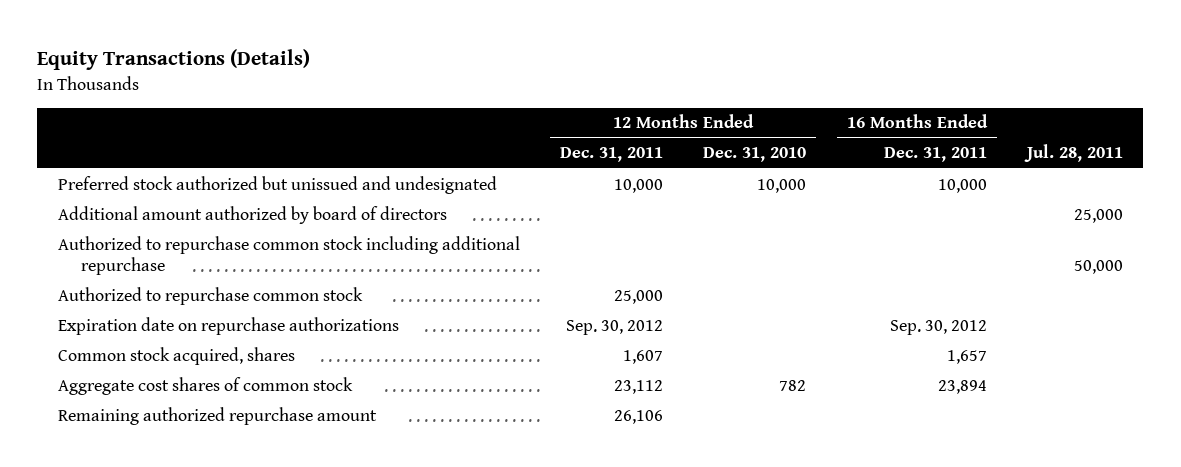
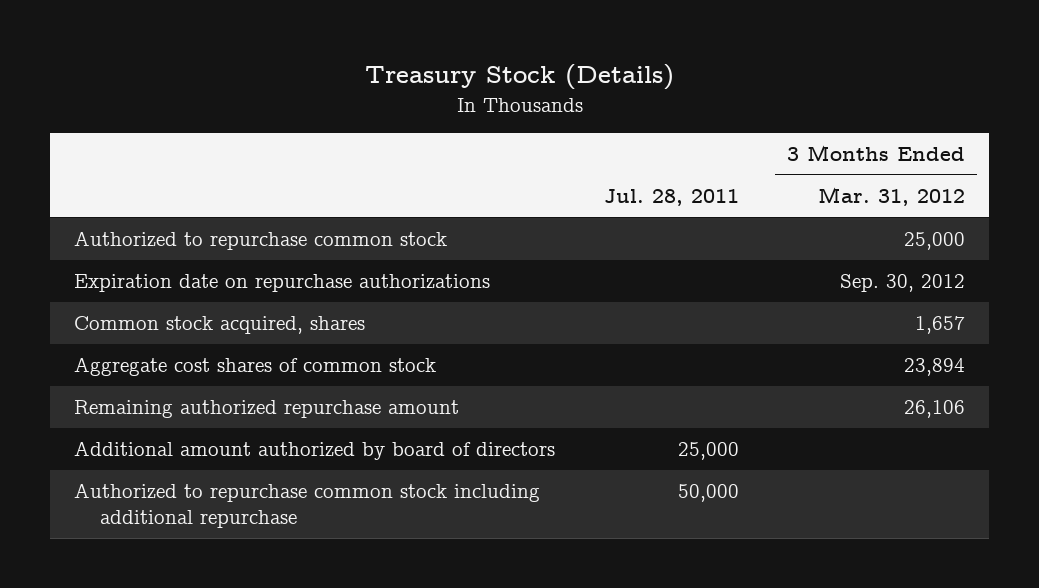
- Equity Transactions (Details)
+ Treasury Stock (Details)
- | 12 Months Ended Dec. 31, 2011 | 12 Months Ended Dec. 31, 2010 | 16 Months Ended Dec. 31, 2011 | Jul. 28, 2011
+ | Jul. 28, 2011 | 3 Months Ended Mar. 31, 2012
- Preferred stock authorized but unissued and undesignated | 10,000 | 10,000 | 10,000 |
moved down: Additional amount authorized by board of directors | 25,000 |
moved down: Authorized to repurchase common stock including additional repurchase | 50,000 |

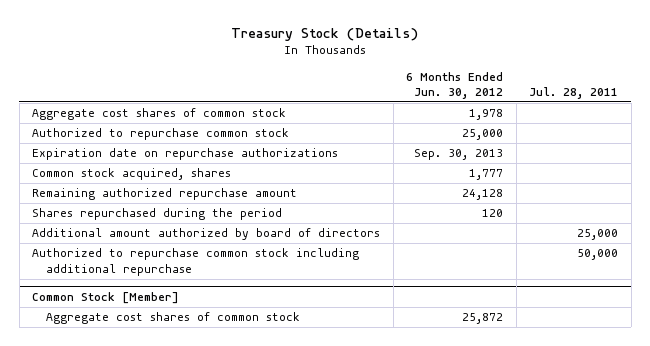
- | Jul. 28, 2011 | 3 Months Ended Mar. 31, 2012
+ | 6 Months Ended Jun. 30, 2012 | Jul. 28, 2011
moved up: Aggregate cost shares of common stock | 1,978 |
+ Shares repurchased during the period | 120 |
+ Common Stock [Member]
+ Aggregate cost shares of common stock | 25,872 |

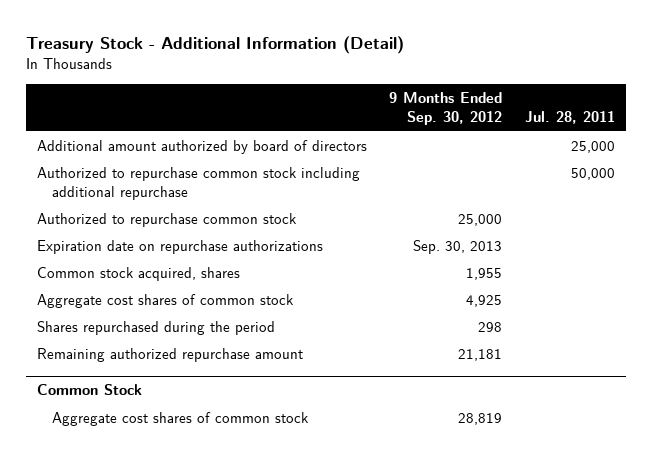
- Treasury Stock (Details)
+ Treasury Stock - Additional Information (Detail)
- | 6 Months Ended Jun. 30, 2012 | Jul. 28, 2011
+ | 9 Months Ended Sep. 30, 2012 | Jul. 28, 2011
moved up: Additional amount authorized by board of directors | | 25,000
moved up: Authorized to repurchase common stock including additional repurchase | | 50,000
moved down: Aggregate cost shares of common stock | 4,925 |
- Common Stock [Member]
moved down: Remaining authorized repurchase amount | 21,181 |
+ Common Stock

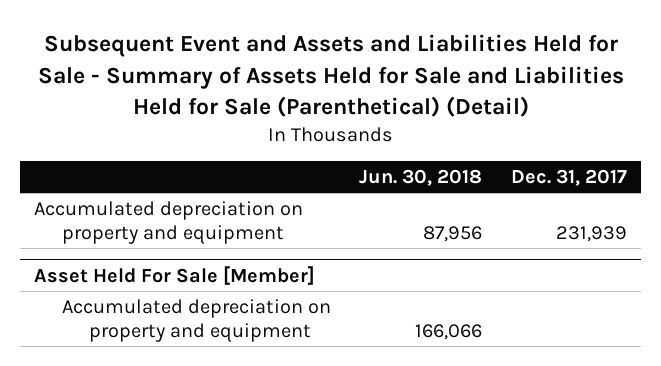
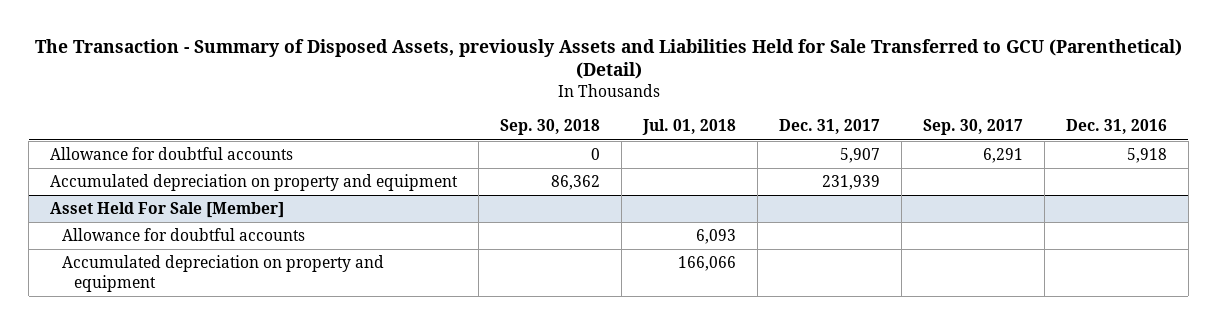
- Subsequent Event and Assets and Liabilities Held for Sale - Summary of Assets Held for Sale and Liabilities Held for Sale (Parenthetical) (Detail)
+ The Transaction - Summary of Disposed Assets, previously Assets and Liabilities Held for Sale Transferred to GCU (Parenthetical) (Detail)
- | Jun. 30, 2018 | Dec. 31, 2017
+ | Sep. 30, 2018 | Jul. 01, 2018 | Dec. 31, 2017 | Sep. 30, 2017 | Dec. 31, 2016
+ Allowance for doubtful accounts | 0 | | 5,907 | 6,291 | 5,918
@ Asset Held For Sale [Member]
+ Allowance for doubtful accounts | | 6,093 | | |

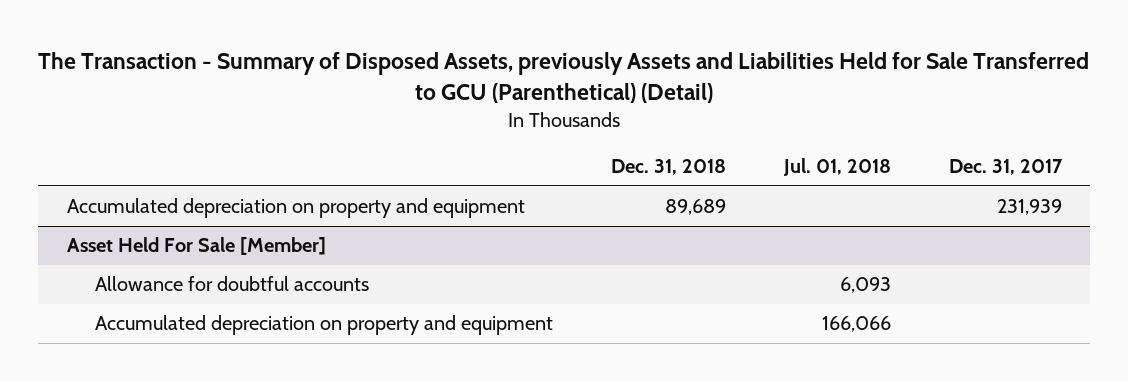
- | Sep. 30, 2018 | Jul. 01, 2018 | Dec. 31, 2017 | Sep. 30, 2017 | Dec. 31, 2016
+ | Dec. 31, 2018 | Jul. 01, 2018 | Dec. 31, 2017
- Allowance for doubtful accounts | 0 | | 5,907 | 6,291 | 5,918

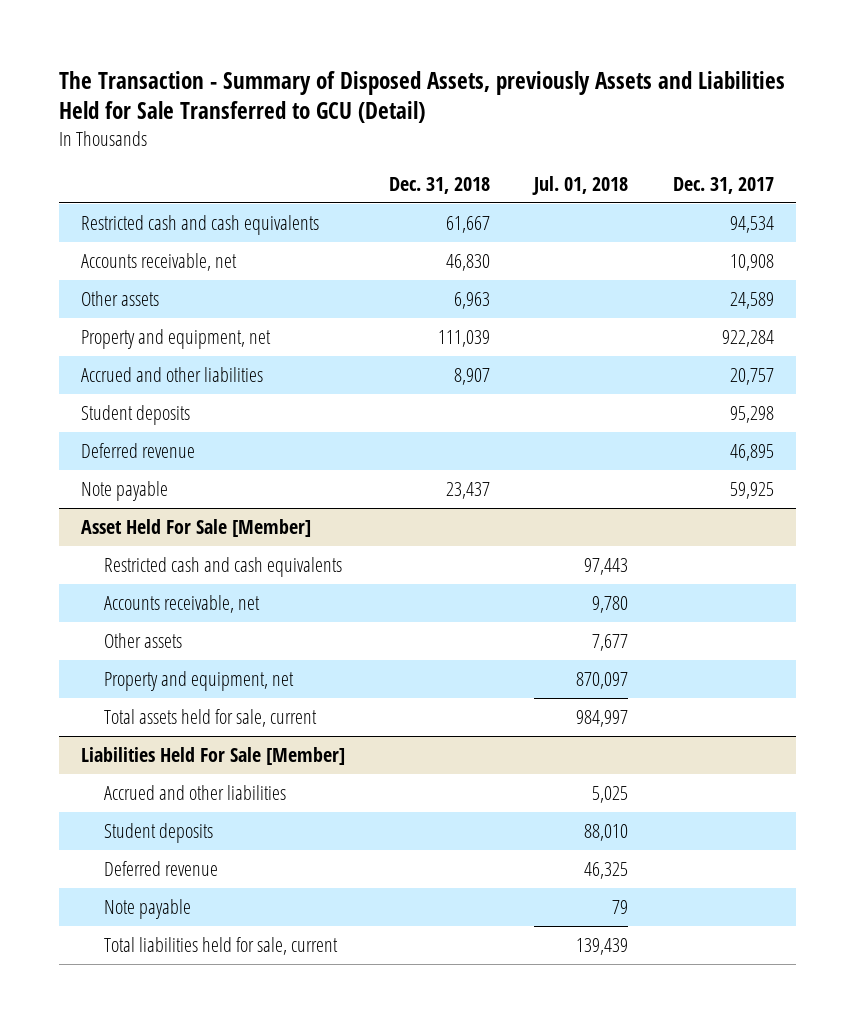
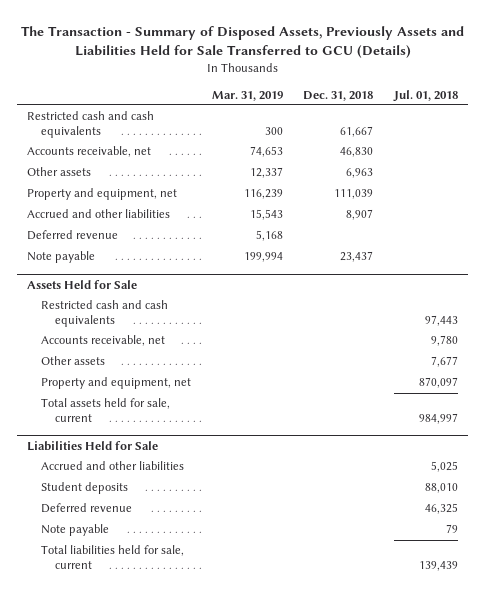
- The Transaction - Summary of Disposed Assets, previously Assets and Liabilities Held for Sale Transferred to GCU (Detail)
+ The Transaction - Summary of Disposed Assets, Previously Assets and Liabilities Held for Sale Transferred to GCU (Details)
- | Dec. 31, 2018 | Jul. 01, 2018 | Dec. 31, 2017
+ | Mar. 31, 2019 | Dec. 31, 2018 | Jul. 01, 2018
- Student deposits | | | 95,298
- Asset Held For Sale [Member]
+ Assets Held for Sale
- Liabilities Held For Sale [Member]
+ Liabilities Held for Sale

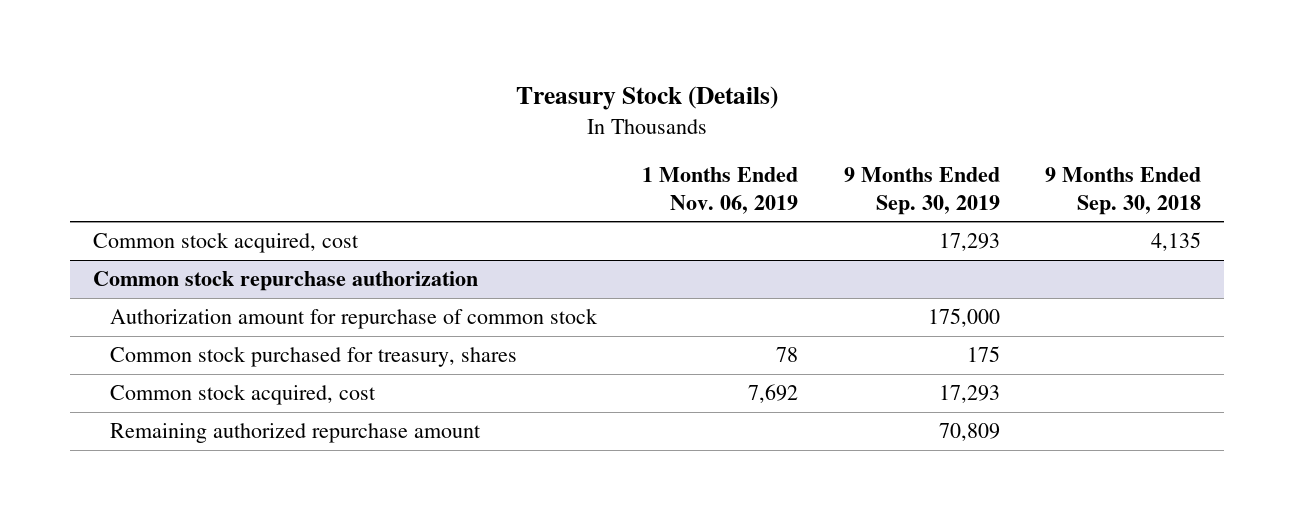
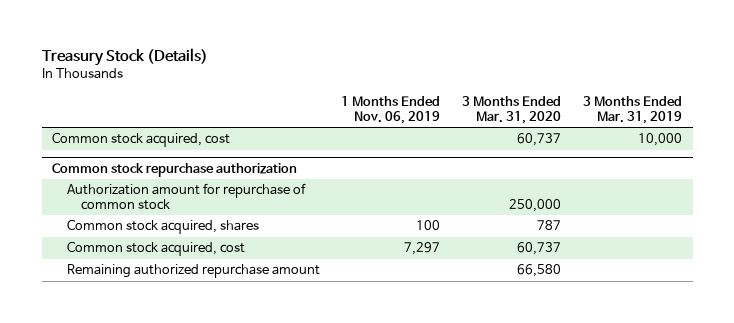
- | 1 Months Ended Nov. 06, 2019 | 9 Months Ended Sep. 30, 2019 | 9 Months Ended Sep. 30, 2018
+ | 1 Months Ended Nov. 06, 2019 | 3 Months Ended Mar. 31, 2020 | 3 Months Ended Mar. 31, 2019
@ Common stock repurchase authorization
- Common stock purchased for treasury, shares | 78 | 175 |
- Common stock acquired, cost | 7,692 | 17,293 |
+ Common stock acquired, shares | 100 | 787 |
+ Common stock acquired, cost | 7,297 | 60,737 |

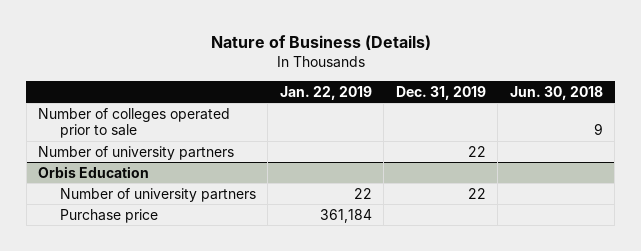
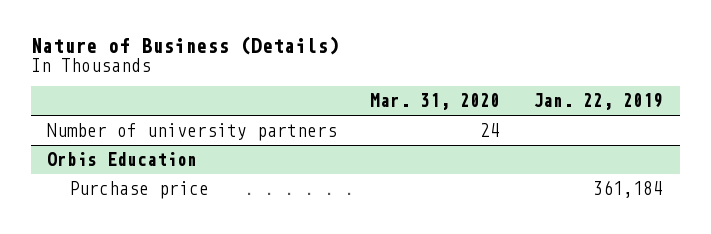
- | Jan. 22, 2019 | Dec. 31, 2019 | Jun. 30, 2018
+ | Mar. 31, 2020 | Jan. 22, 2019
- Number of colleges operated prior to sale | | | 9
@ Orbis Education
- Number of university partners | 22 | 22 |

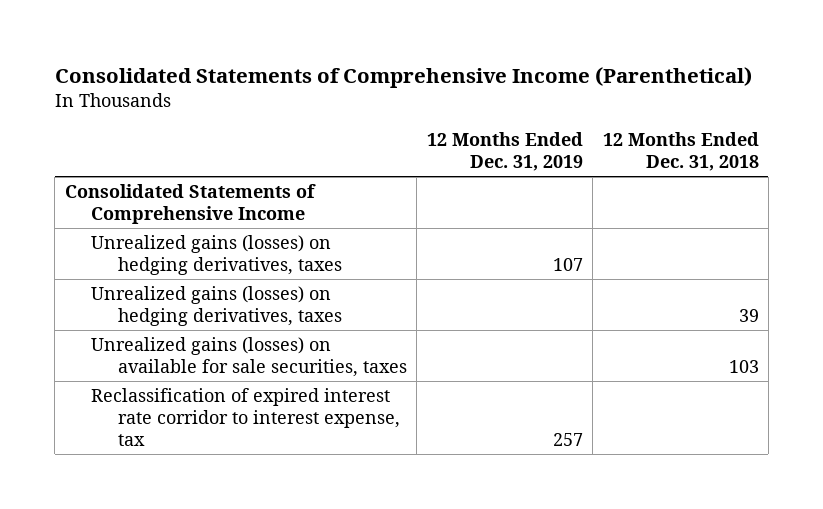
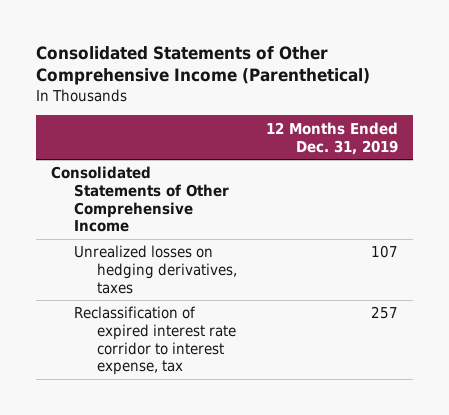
- Consolidated Statements of Comprehensive Income (Parenthetical)
+ Consolidated Statements of Other Comprehensive Income (Parenthetical)
- | 12 Months Ended Dec. 31, 2019 | 12 Months Ended Dec. 31, 2018
+ | 12 Months Ended Dec. 31, 2019
- Consolidated Statements of Comprehensive Income
- Unrealized gains (losses) on hedging derivatives, taxes | 107 |
- Unrealized gains (losses) on hedging derivatives, taxes | | 39
- Unrealized gains (losses) on available for sale securities, taxes | | 103
+ Consolidated Statements of Other Comprehensive Income
+ Unrealized losses on hedging derivatives, taxes | 107

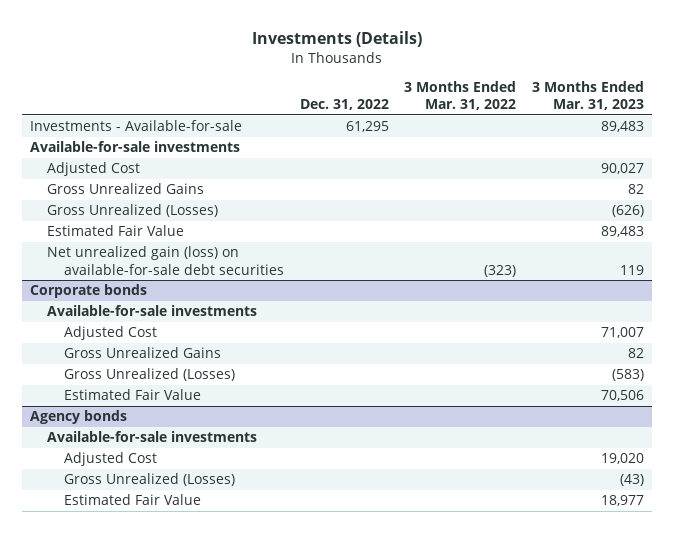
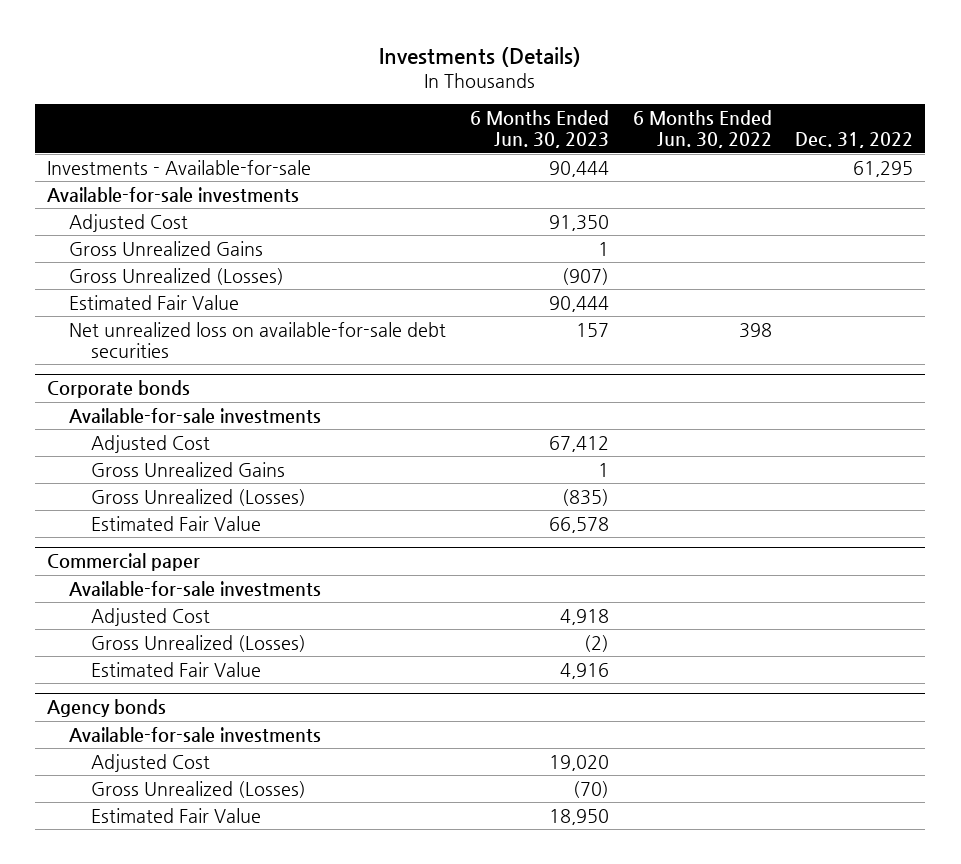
- | Dec. 31, 2022 | 3 Months Ended Mar. 31, 2022 | 3 Months Ended Mar. 31, 2023
+ | 6 Months Ended Jun. 30, 2023 | 6 Months Ended Jun. 30, 2022 | Dec. 31, 2022
- Net unrealized gain (loss) on available-for-sale debt securities | | (323) | 119
+ Net unrealized loss on available-for-sale debt securities | 157 | 398 |
+ Commercial paper
+ Available-for-sale investments
+ Adjusted Cost | 4,918 | |
+ Gross Unrealized (Losses) | (2) | |
+ Estimated Fair Value | 4,916 | |

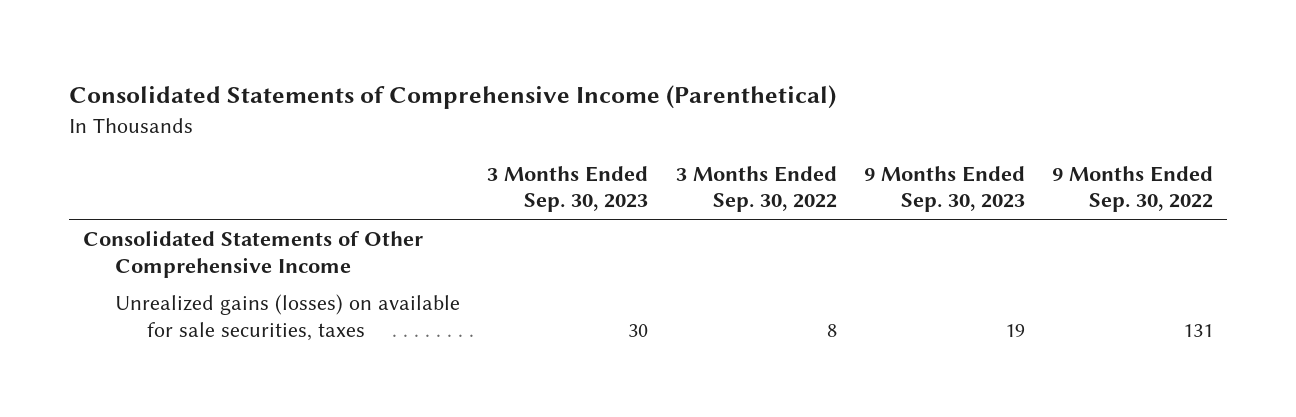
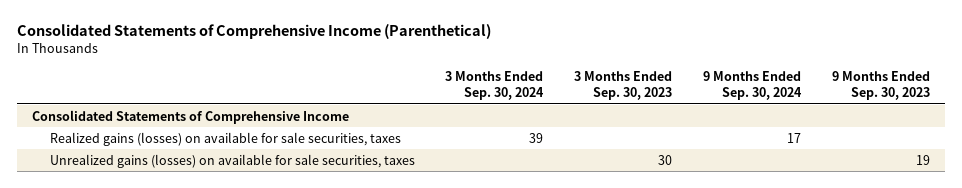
- | 3 Months Ended Sep. 30, 2023 | 3 Months Ended Sep. 30, 2022 | 9 Months Ended Sep. 30, 2023 | 9 Months Ended Sep. 30, 2022
+ | 3 Months Ended Sep. 30, 2024 | 3 Months Ended Sep. 30, 2023 | 9 Months Ended Sep. 30, 2024 | 9 Months Ended Sep. 30, 2023
- Consolidated Statements of Other Comprehensive Income
+ Consolidated Statements of Comprehensive Income
+ Realized gains (losses) on available for sale securities, taxes | 39 | | 17 |

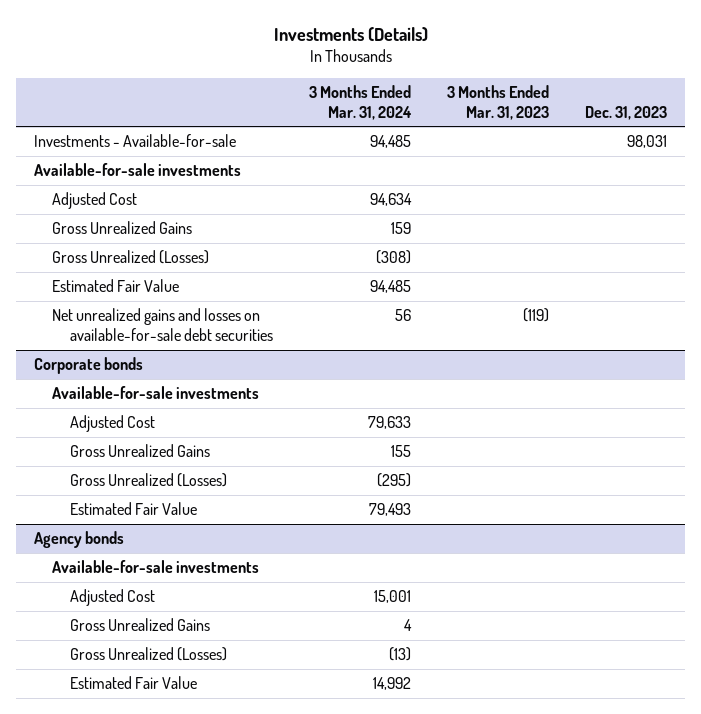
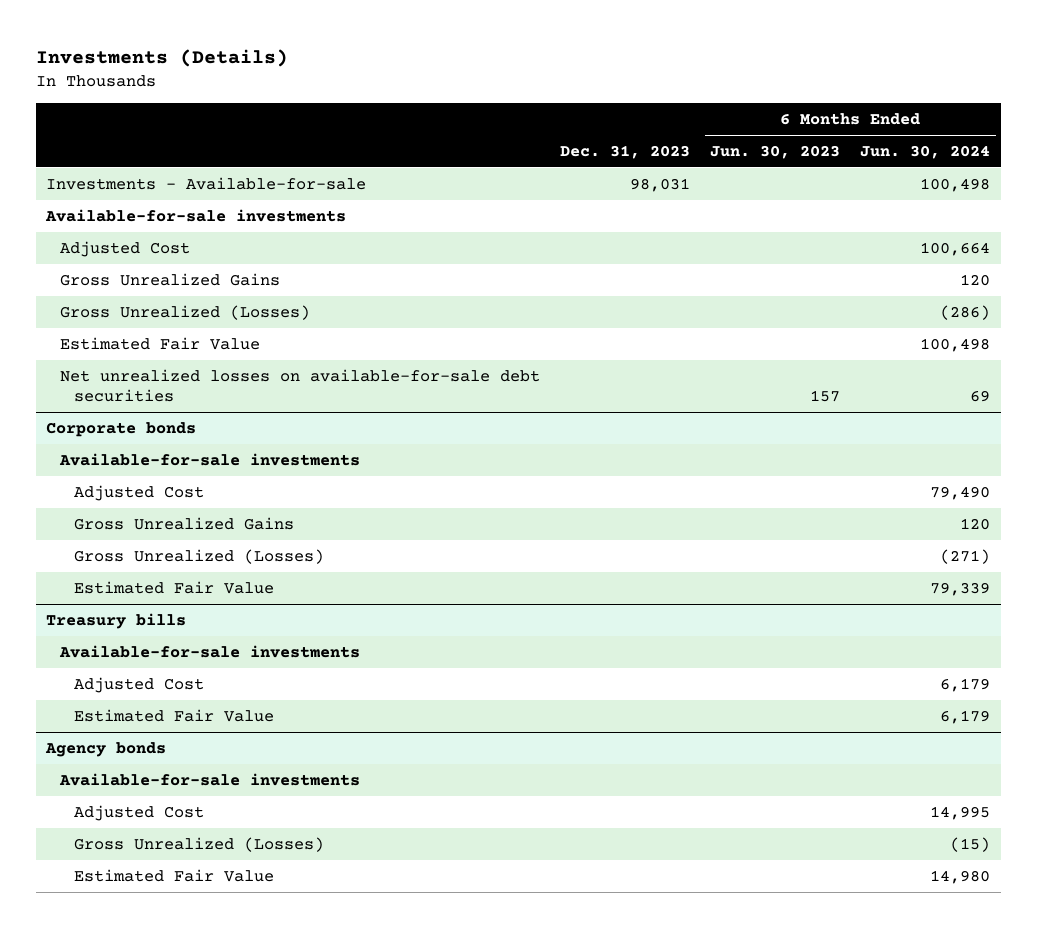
- | 3 Months Ended Mar. 31, 2024 | 3 Months Ended Mar. 31, 2023 | Dec. 31, 2023
+ | Dec. 31, 2023 | 6 Months Ended Jun. 30, 2023 | 6 Months Ended Jun. 30, 2024
- Net unrealized gains and losses on available-for-sale debt securities | 56 | (119) |
+ Net unrealized losses on available-for-sale debt securities | | 157 | 69
+ Treasury bills
+ Available-for-sale investments
+ Adjusted Cost | | | 6,179
+ Estimated Fair Value | | | 6,179
@ Agency bonds
- Gross Unrealized Gains | 4 | |

